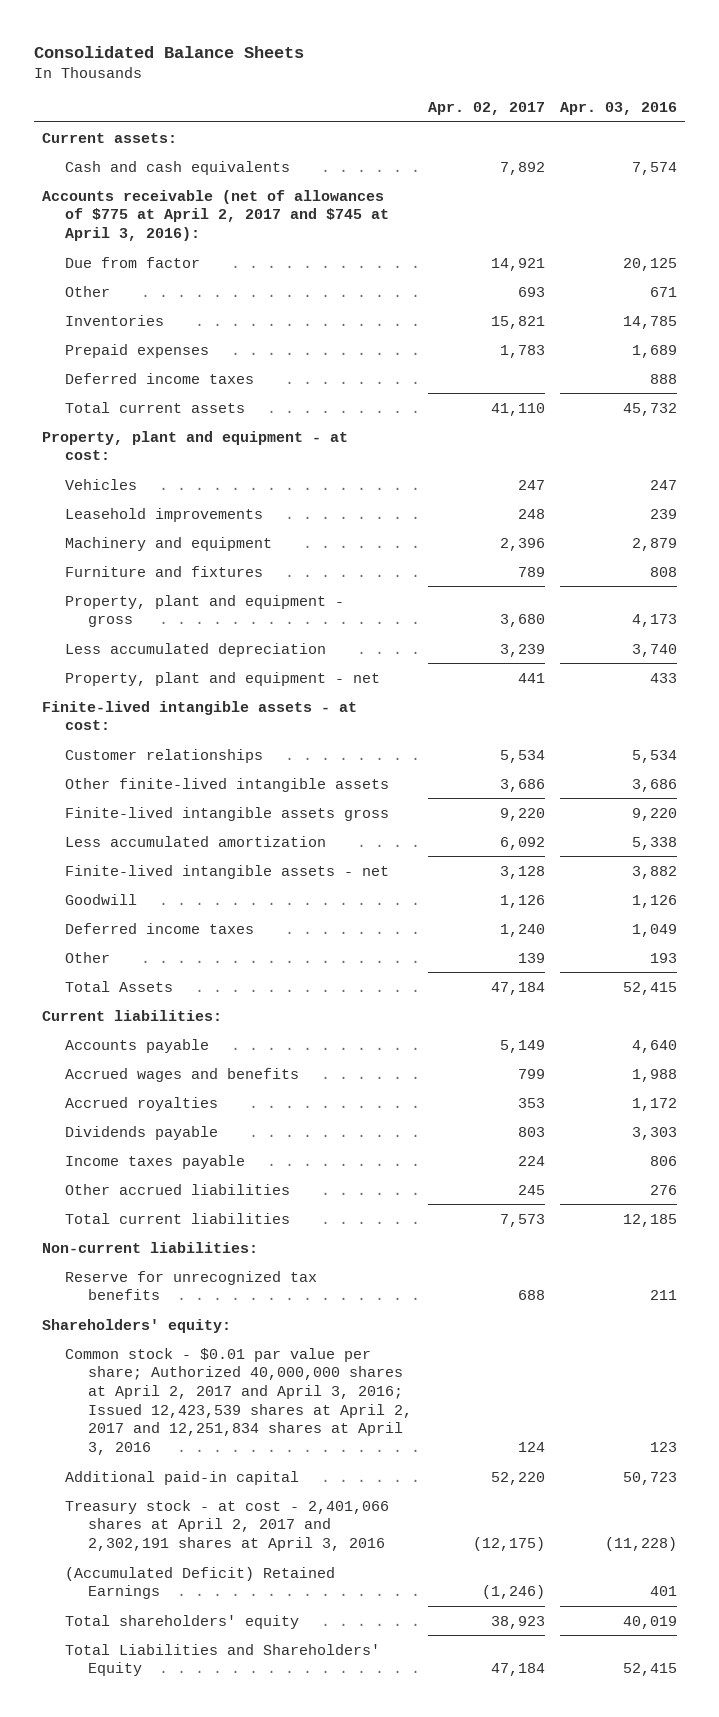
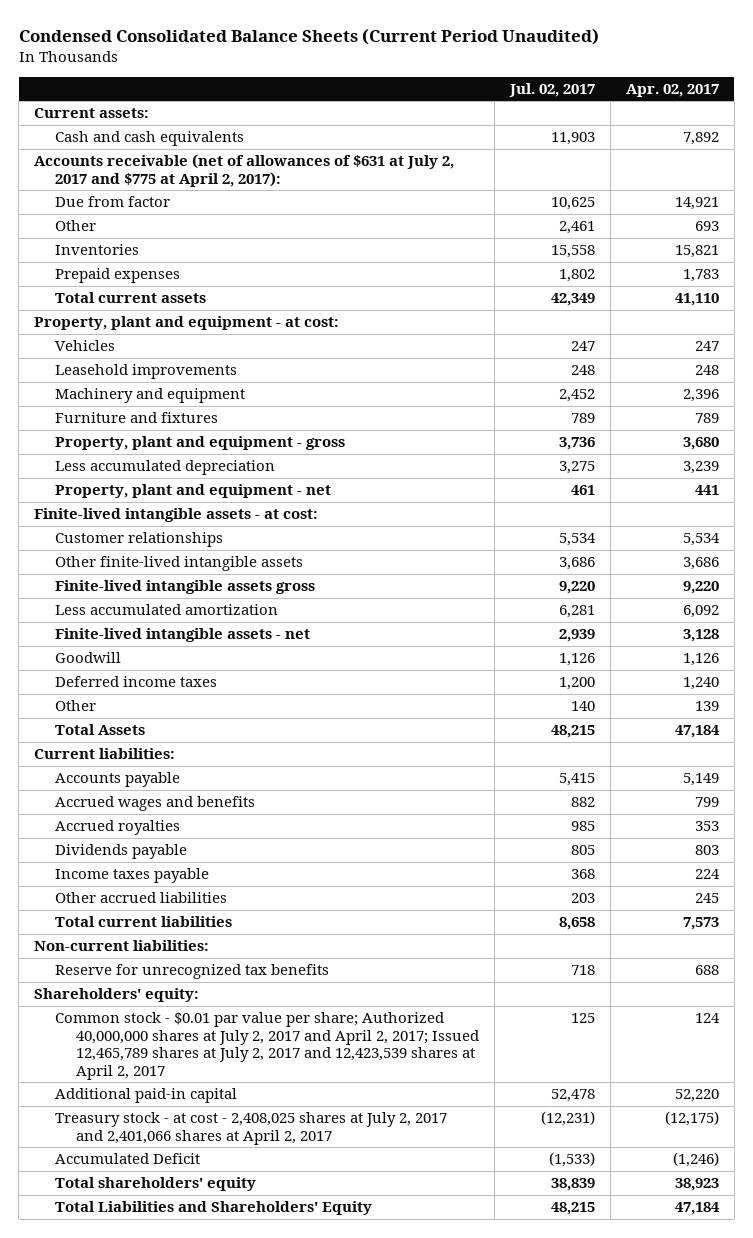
- Consolidated Balance Sheets
+ Condensed Consolidated Balance Sheets (Current Period Unaudited)
- | Apr. 02, 2017 | Apr. 03, 2016
+ | Jul. 02, 2017 | Apr. 02, 2017
- Accounts receivable (net of allowances of $775 at April 2, 2017 and $745 at April 3, 2016):
+ Accounts receivable (net of allowances of $631 at July 2, 2017 and $775 at April 2, 2017):
- Deferred income taxes | | 888
- Common stock - $0.01 par value per share; Authorized 40,000,000 shares at April 2, 2017 and April 3, 2016; Issued 12,423,539 shares at April 2, 2017 and 12,251,834 shares at April 3, 2016 | 124 | 123
+ Common stock - $0.01 par value per share; Authorized 40,000,000 shares at July 2, 2017 and April 2, 2017; Issued 12,465,789 shares at July 2, 2017 and 12,423,539 shares at April 2, 2017 | 125 | 124
- Treasury stock - at cost - 2,401,066 shares at April 2, 2017 and 2,302,191 shares at April 3, 2016 | (12,175) | (11,228)
- (Accumulated Deficit) Retained Earnings | (1,246) | 401
+ Treasury stock - at cost - 2,408,025 shares at July 2, 2017 and 2,401,066 shares at April 2, 2017 | (12,231) | (12,175)
+ Accumulated Deficit | (1,533) | (1,246)

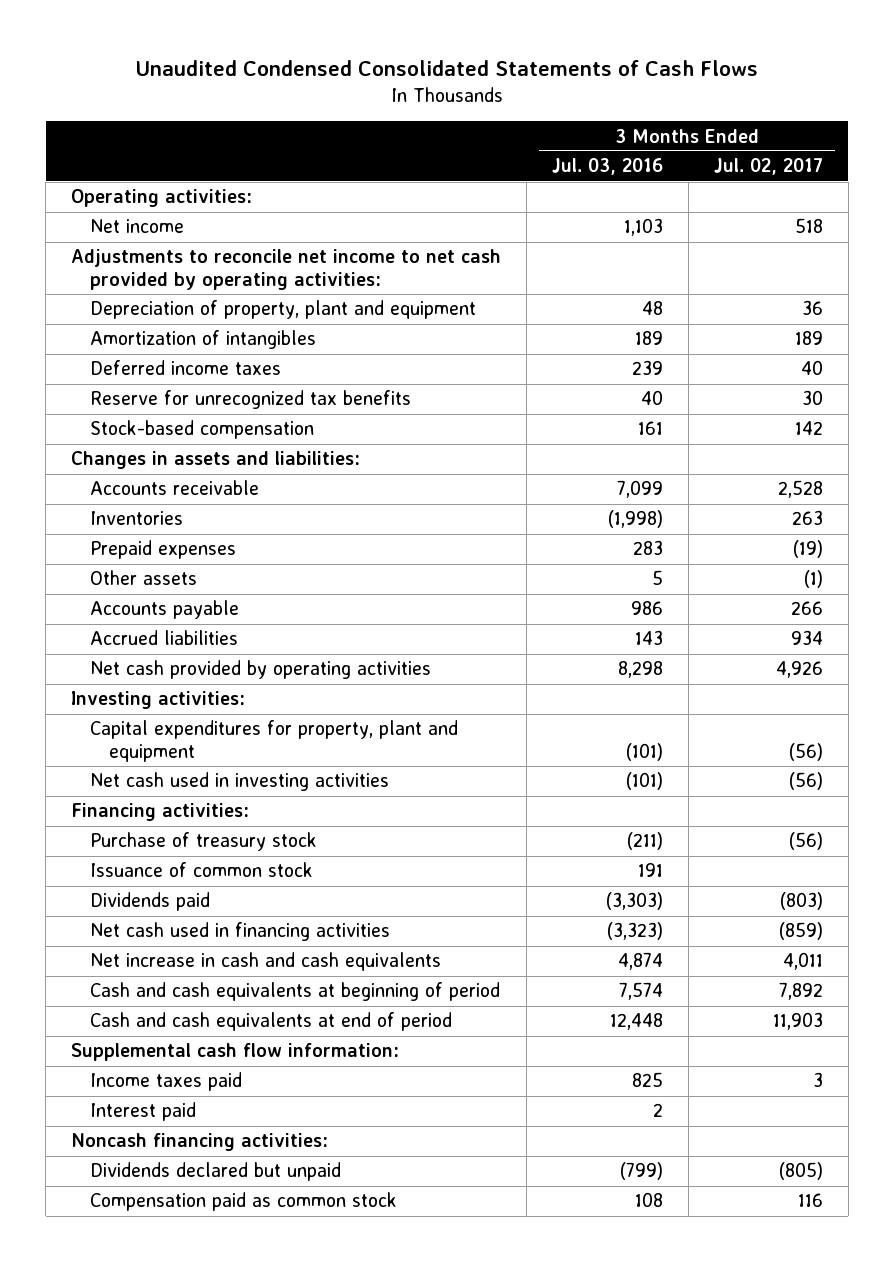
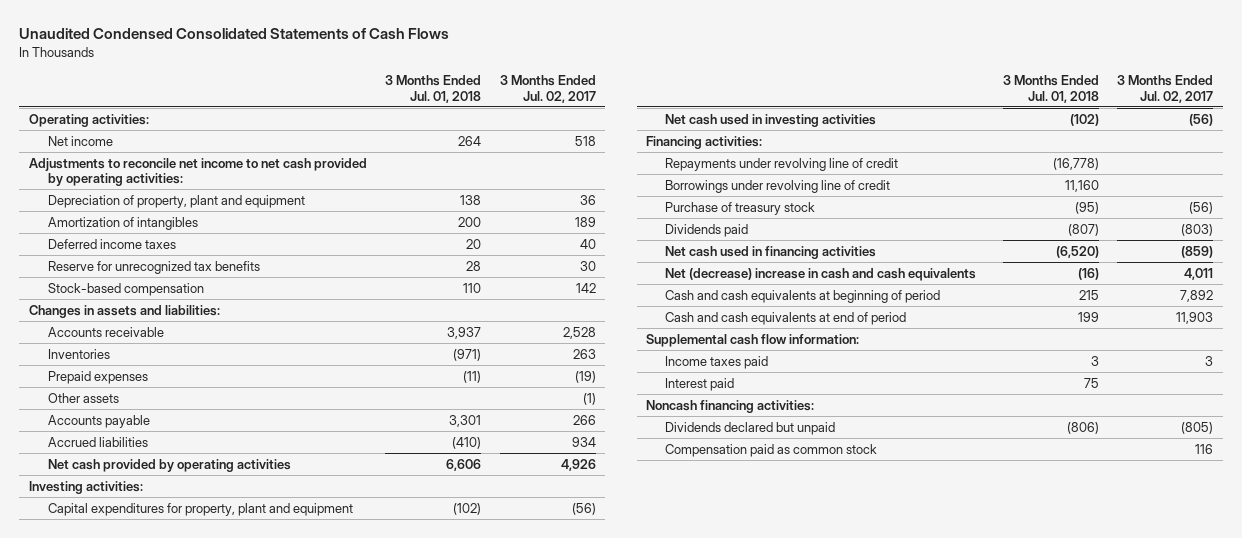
- | 3 Months Ended Jul. 03, 2016 | 3 Months Ended Jul. 02, 2017
+ | 3 Months Ended Jul. 01, 2018 | 3 Months Ended Jul. 02, 2017
+ Repayments under revolving line of credit | (16,778) |
+ Borrowings under revolving line of credit | 11,160 |
- Issuance of common stock | 191 |
- Net increase in cash and cash equivalents | 4,874 | 4,011
+ Net (decrease) increase in cash and cash equivalents | (16) | 4,011

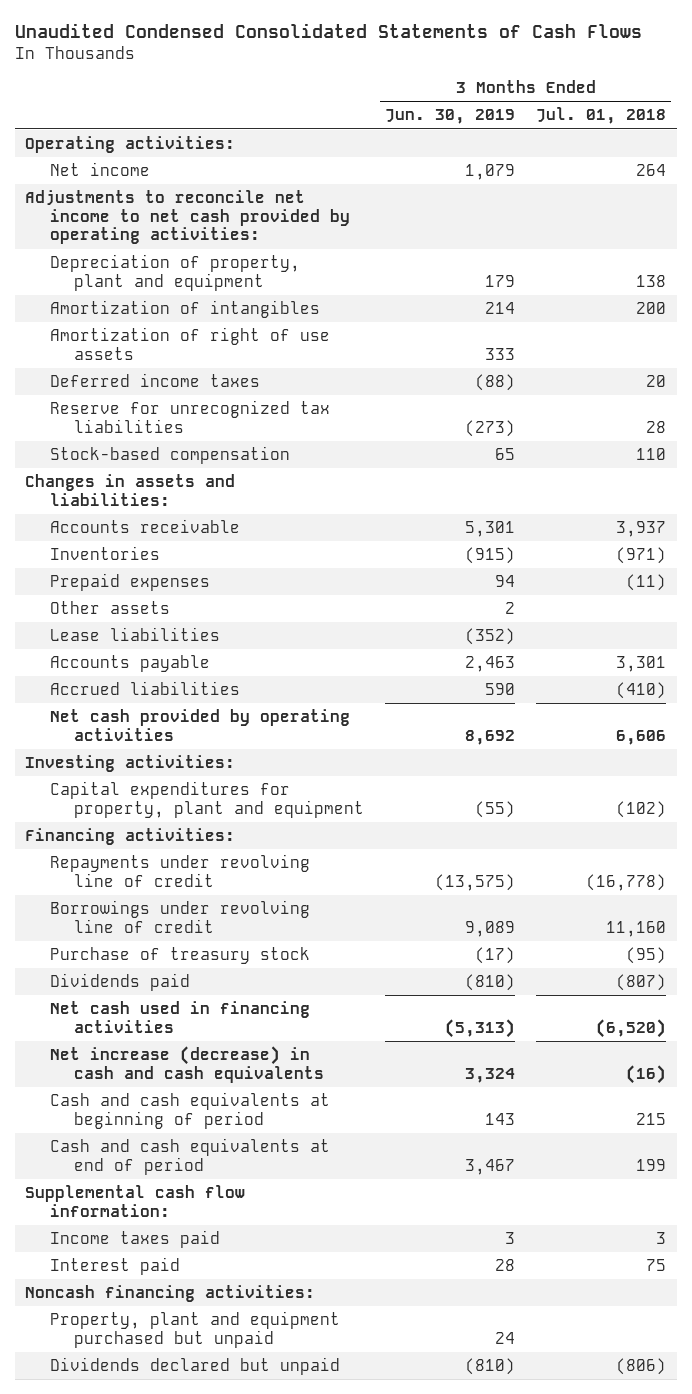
- | 3 Months Ended Jul. 01, 2018 | 3 Months Ended Jul. 02, 2017
+ | 3 Months Ended Jun. 30, 2019 | 3 Months Ended Jul. 01, 2018
+ Amortization of right of use assets | 333 |
- Reserve for unrecognized tax benefits | 28 | 30
+ Reserve for unrecognized tax liabilities | (273) | 28
+ Lease liabilities | (352) |
- Net cash used in investing activities | (102) | (56)
- Net (decrease) increase in cash and cash equivalents | (16) | 4,011
+ Net increase (decrease) in cash and cash equivalents | 3,324 | (16)
+ Property, plant and equipment purchased but unpaid | 24 |
- Compensation paid as common stock | | 116

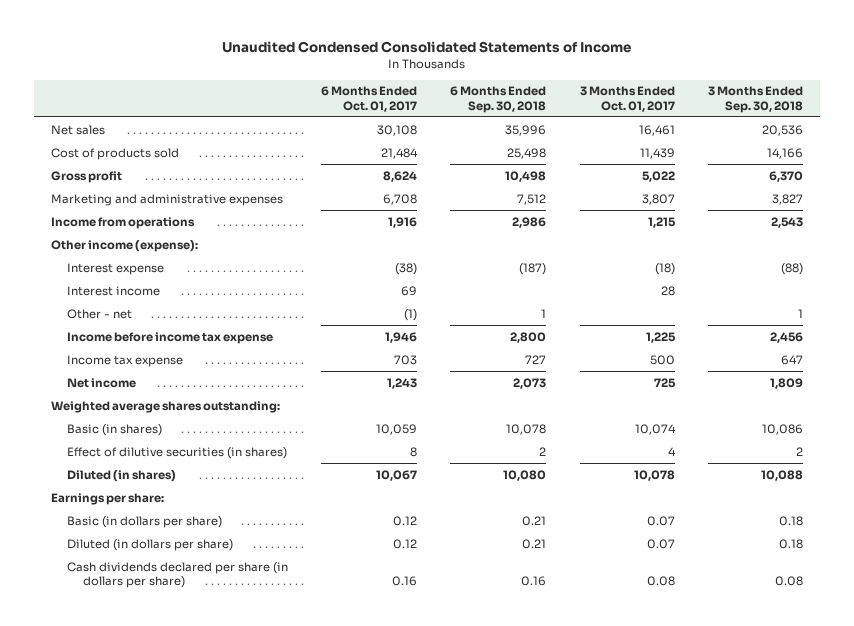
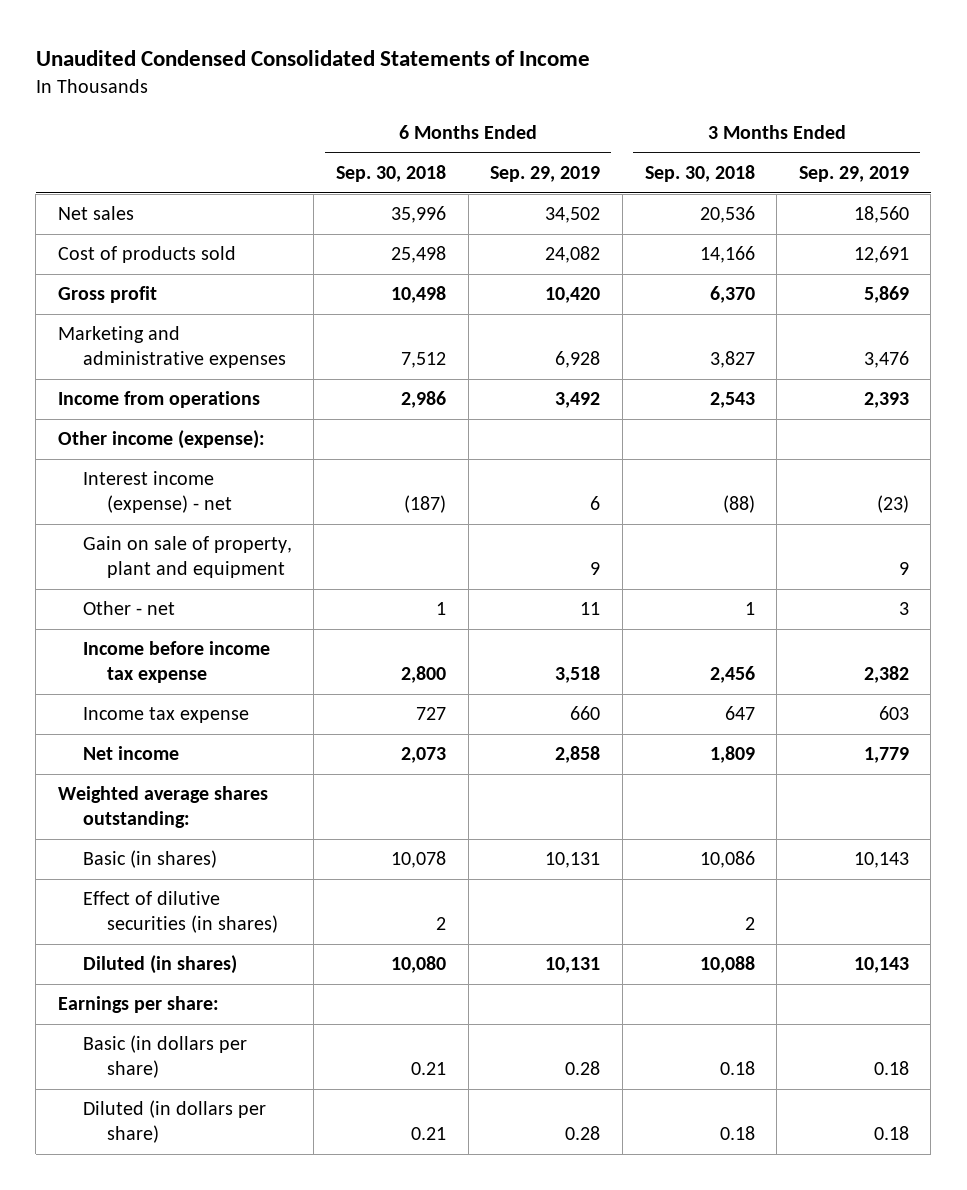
- | 6 Months Ended Oct. 01, 2017 | 6 Months Ended Sep. 30, 2018 | 3 Months Ended Oct. 01, 2017 | 3 Months Ended Sep. 30, 2018
+ | 6 Months Ended Sep. 30, 2018 | 6 Months Ended Sep. 29, 2019 | 3 Months Ended Sep. 30, 2018 | 3 Months Ended Sep. 29, 2019
- Interest expense | (38) | (187) | (18) | (88)
- Interest income | 69 | | 28 |
+ Interest income (expense) - net | (187) | 6 | (88) | (23)
+ Gain on sale of property, plant and equipment | | 9 | | 9
- Cash dividends declared per share (in dollars per share) | 0.16 | 0.16 | 0.08 | 0.08

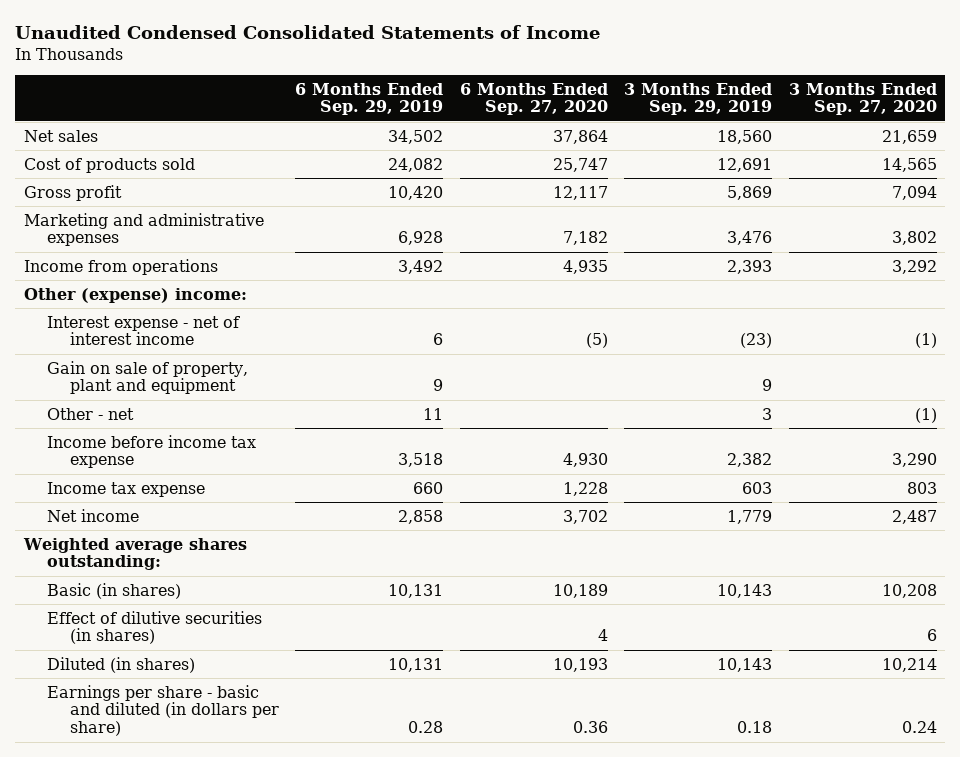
- | 6 Months Ended Sep. 30, 2018 | 6 Months Ended Sep. 29, 2019 | 3 Months Ended Sep. 30, 2018 | 3 Months Ended Sep. 29, 2019
+ | 6 Months Ended Sep. 29, 2019 | 6 Months Ended Sep. 27, 2020 | 3 Months Ended Sep. 29, 2019 | 3 Months Ended Sep. 27, 2020
- Other income (expense):
- Interest income (expense) - net | (187) | 6 | (88) | (23)
+ Other (expense) income:
+ Interest expense - net of interest income | 6 | (5) | (23) | (1)
- Earnings per share:
- Basic (in dollars per share) | 0.21 | 0.28 | 0.18 | 0.18
- Diluted (in dollars per share) | 0.21 | 0.28 | 0.18 | 0.18
+ Earnings per share - basic and diluted (in dollars per share) | 0.28 | 0.36 | 0.18 | 0.24

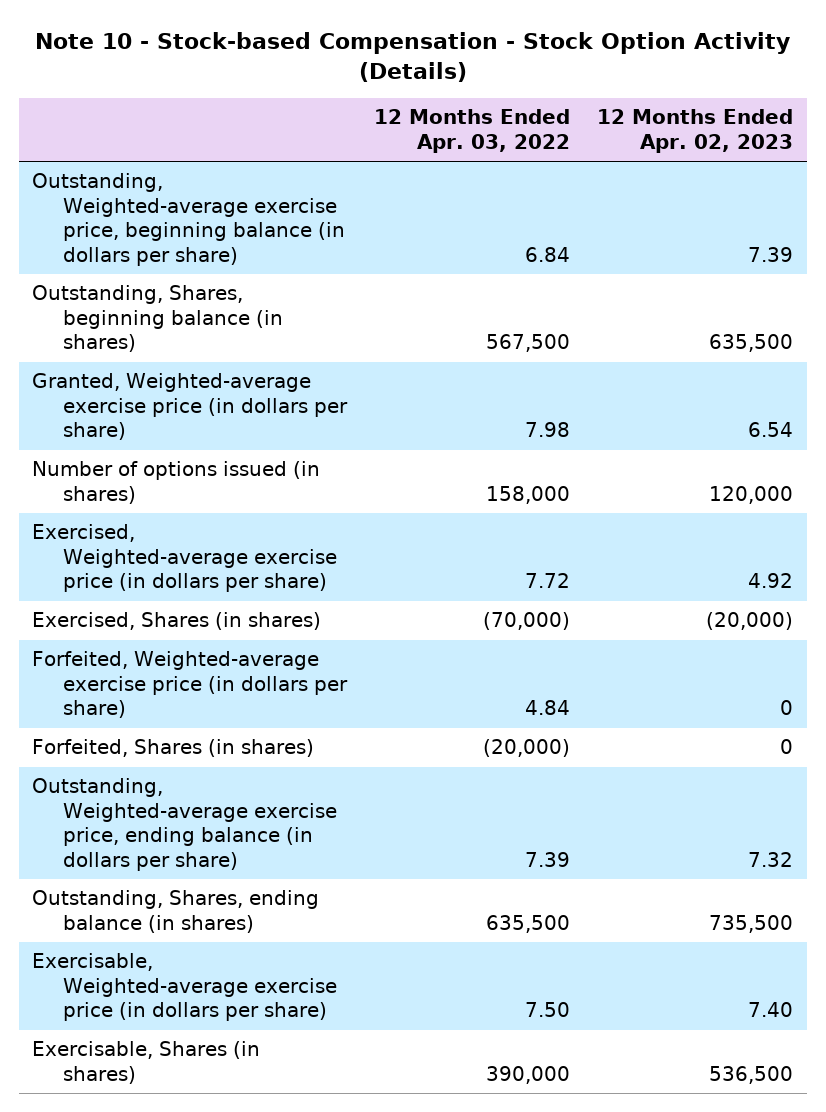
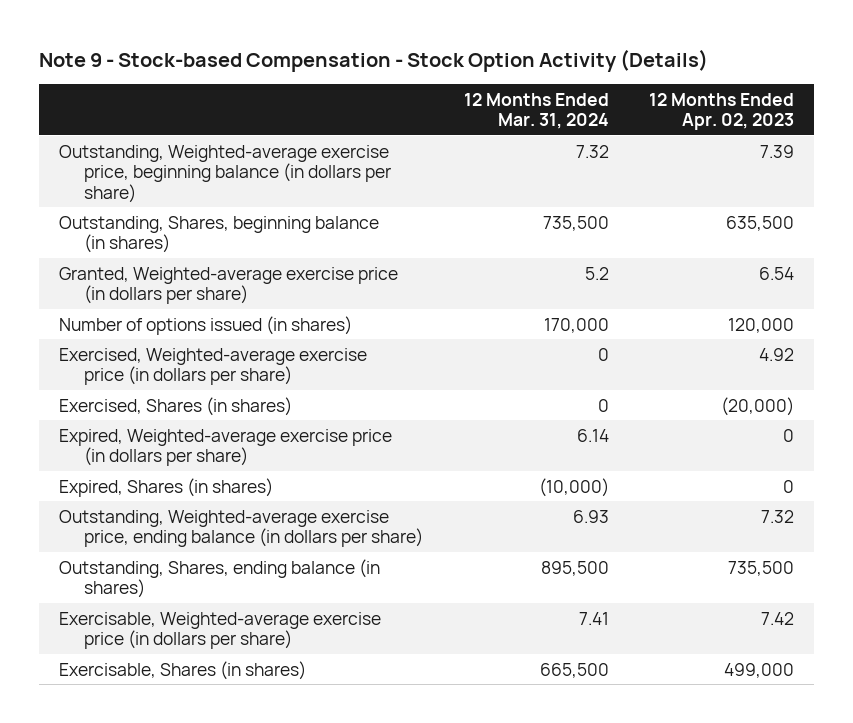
- Note 10 - Stock-based Compensation - Stock Option Activity (Details)
+ Note 9 - Stock-based Compensation - Stock Option Activity (Details)
- | 12 Months Ended Apr. 03, 2022 | 12 Months Ended Apr. 02, 2023
+ | 12 Months Ended Mar. 31, 2024 | 12 Months Ended Apr. 02, 2023
- Forfeited, Weighted-average exercise price (in dollars per share) | 4.84 | 0
- Forfeited, Shares (in shares) | (20,000) | 0
+ Expired, Weighted-average exercise price (in dollars per share) | 6.14 | 0
+ Expired, Shares (in shares) | (10,000) | 0
- Exercisable, Weighted-average exercise price (in dollars per share) | 7.50 | 7.40
- Exercisable, Shares (in shares) | 390,000 | 536,500
+ Exercisable, Weighted-average exercise price (in dollars per share) | 7.41 | 7.42
+ Exercisable, Shares (in shares) | 665,500 | 499,000

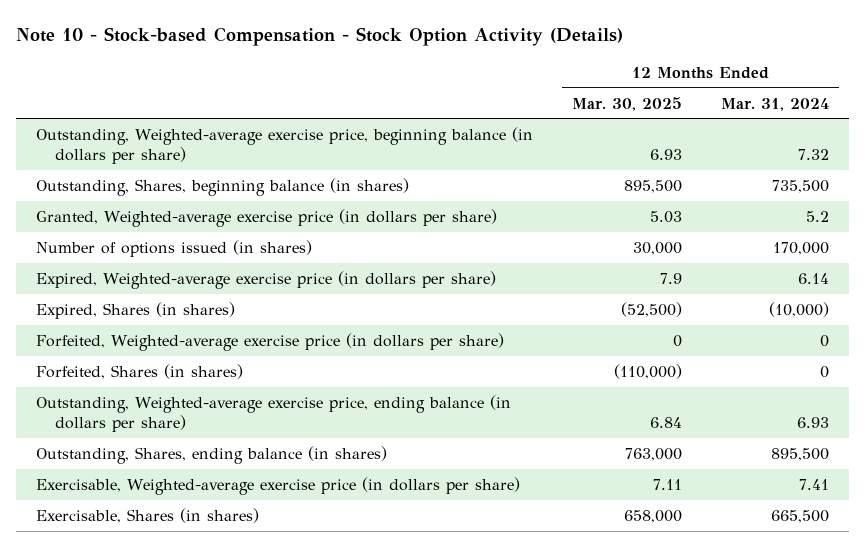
- Note 9 - Stock-based Compensation - Stock Option Activity (Details)
+ Note 10 - Stock-based Compensation - Stock Option Activity (Details)
- | 12 Months Ended Mar. 31, 2024 | 12 Months Ended Apr. 02, 2023
+ | 12 Months Ended Mar. 30, 2025 | 12 Months Ended Mar. 31, 2024
- Exercised, Weighted-average exercise price (in dollars per share) | 0 | 4.92
- Exercised, Shares (in shares) | 0 | (20,000)
+ Forfeited, Weighted-average exercise price (in dollars per share) | 0 | 0
+ Forfeited, Shares (in shares) | (110,000) | 0

